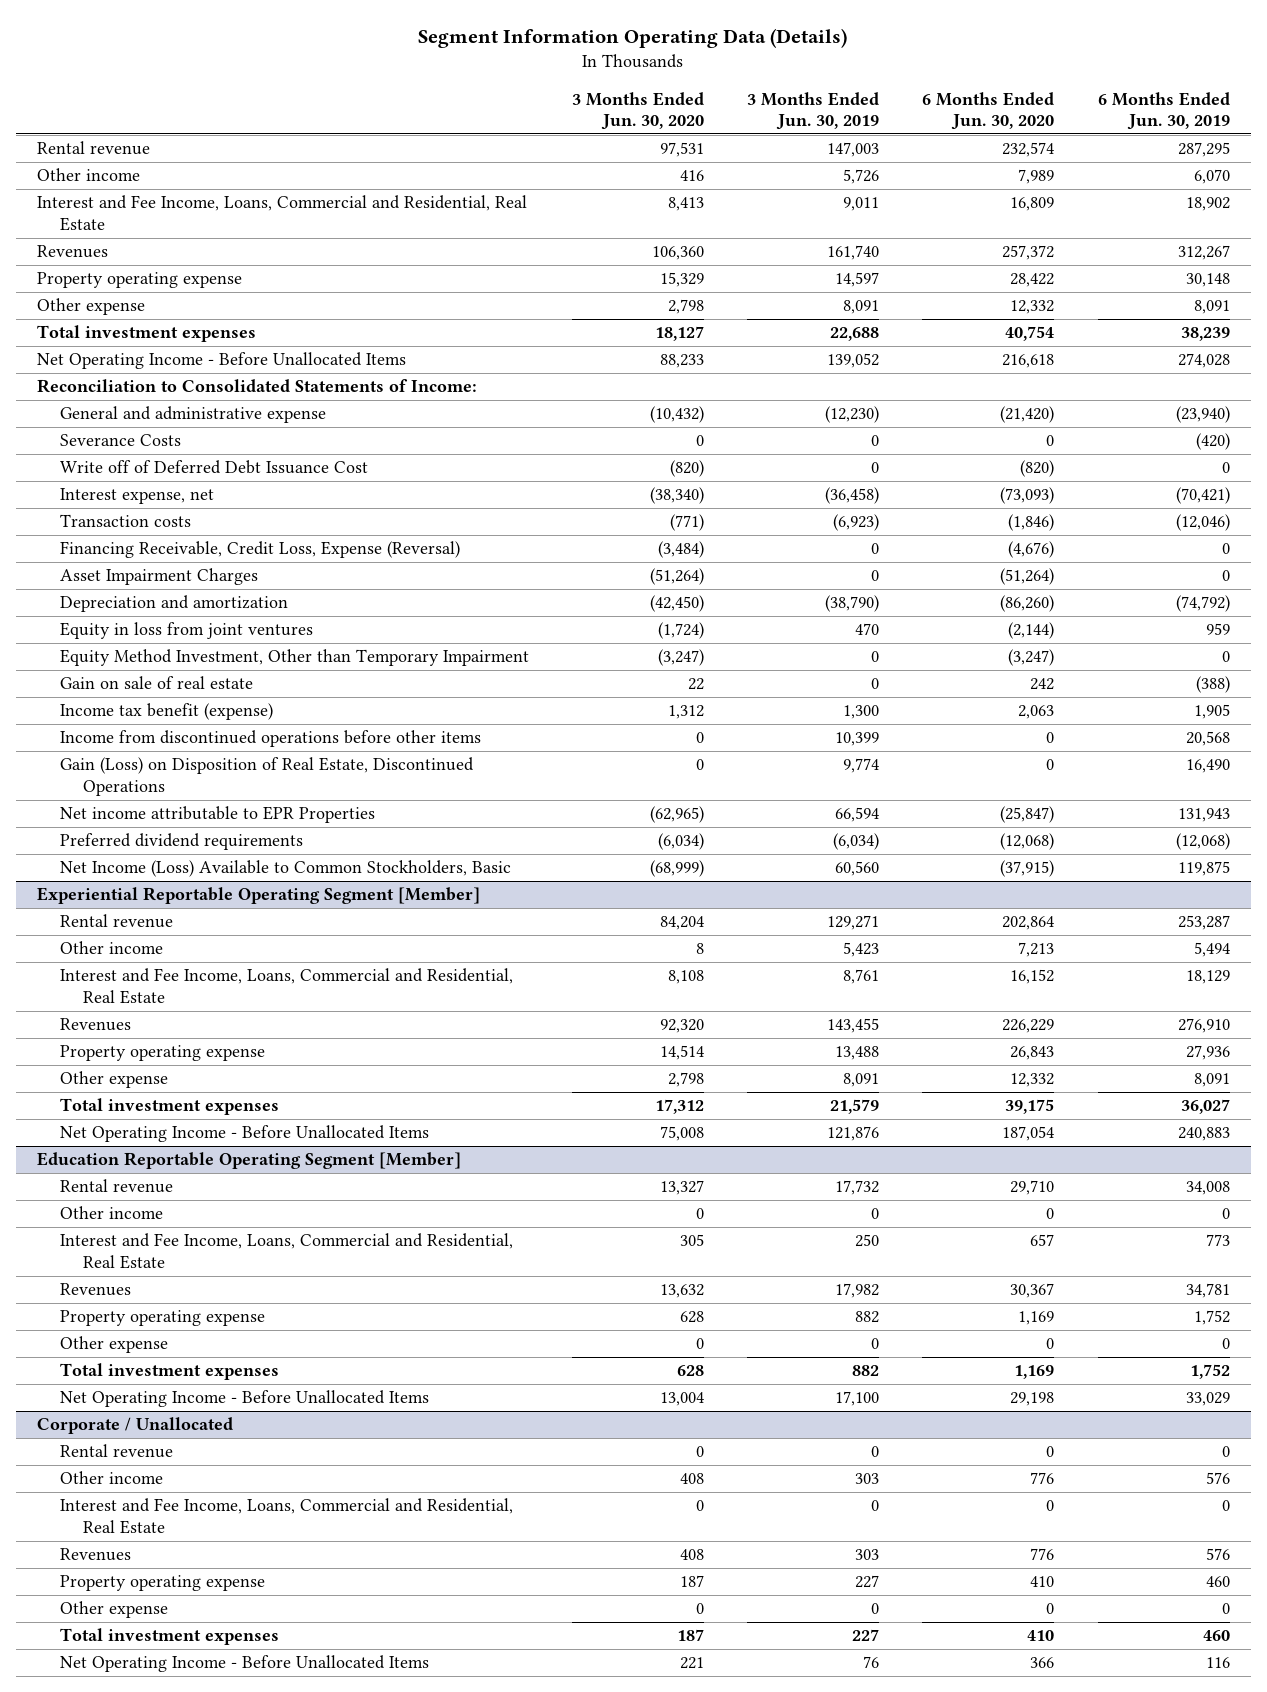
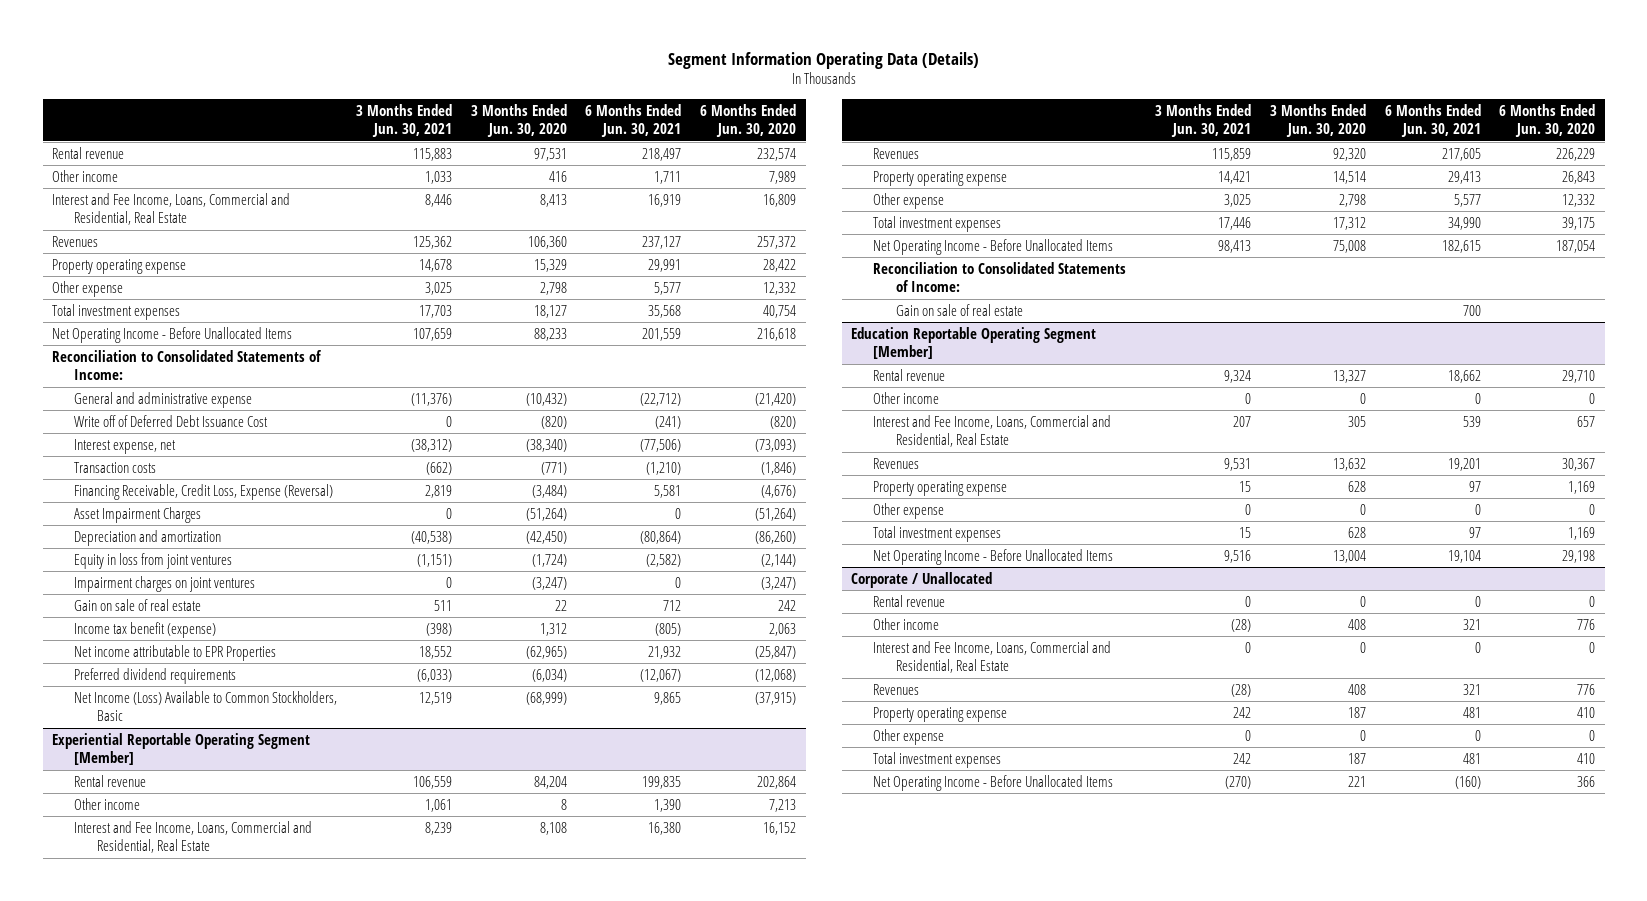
- | 3 Months Ended Jun. 30, 2020 | 3 Months Ended Jun. 30, 2019 | 6 Months Ended Jun. 30, 2020 | 6 Months Ended Jun. 30, 2019
+ | 3 Months Ended Jun. 30, 2021 | 3 Months Ended Jun. 30, 2020 | 6 Months Ended Jun. 30, 2021 | 6 Months Ended Jun. 30, 2020
- Severance Costs | 0 | 0 | 0 | (420)
- Equity Method Investment, Other than Temporary Impairment | (3,247) | 0 | (3,247) | 0
+ Impairment charges on joint ventures | 0 | (3,247) | 0 | (3,247)
- Income from discontinued operations before other items | 0 | 10,399 | 0 | 20,568
- Gain (Loss) on Disposition of Real Estate, Discontinued Operations | 0 | 9,774 | 0 | 16,490
@ Experiential Reportable Operating Segment [Member]
+ Reconciliation to Consolidated Statements of Income:
+ Gain on sale of real estate | | | 700 |

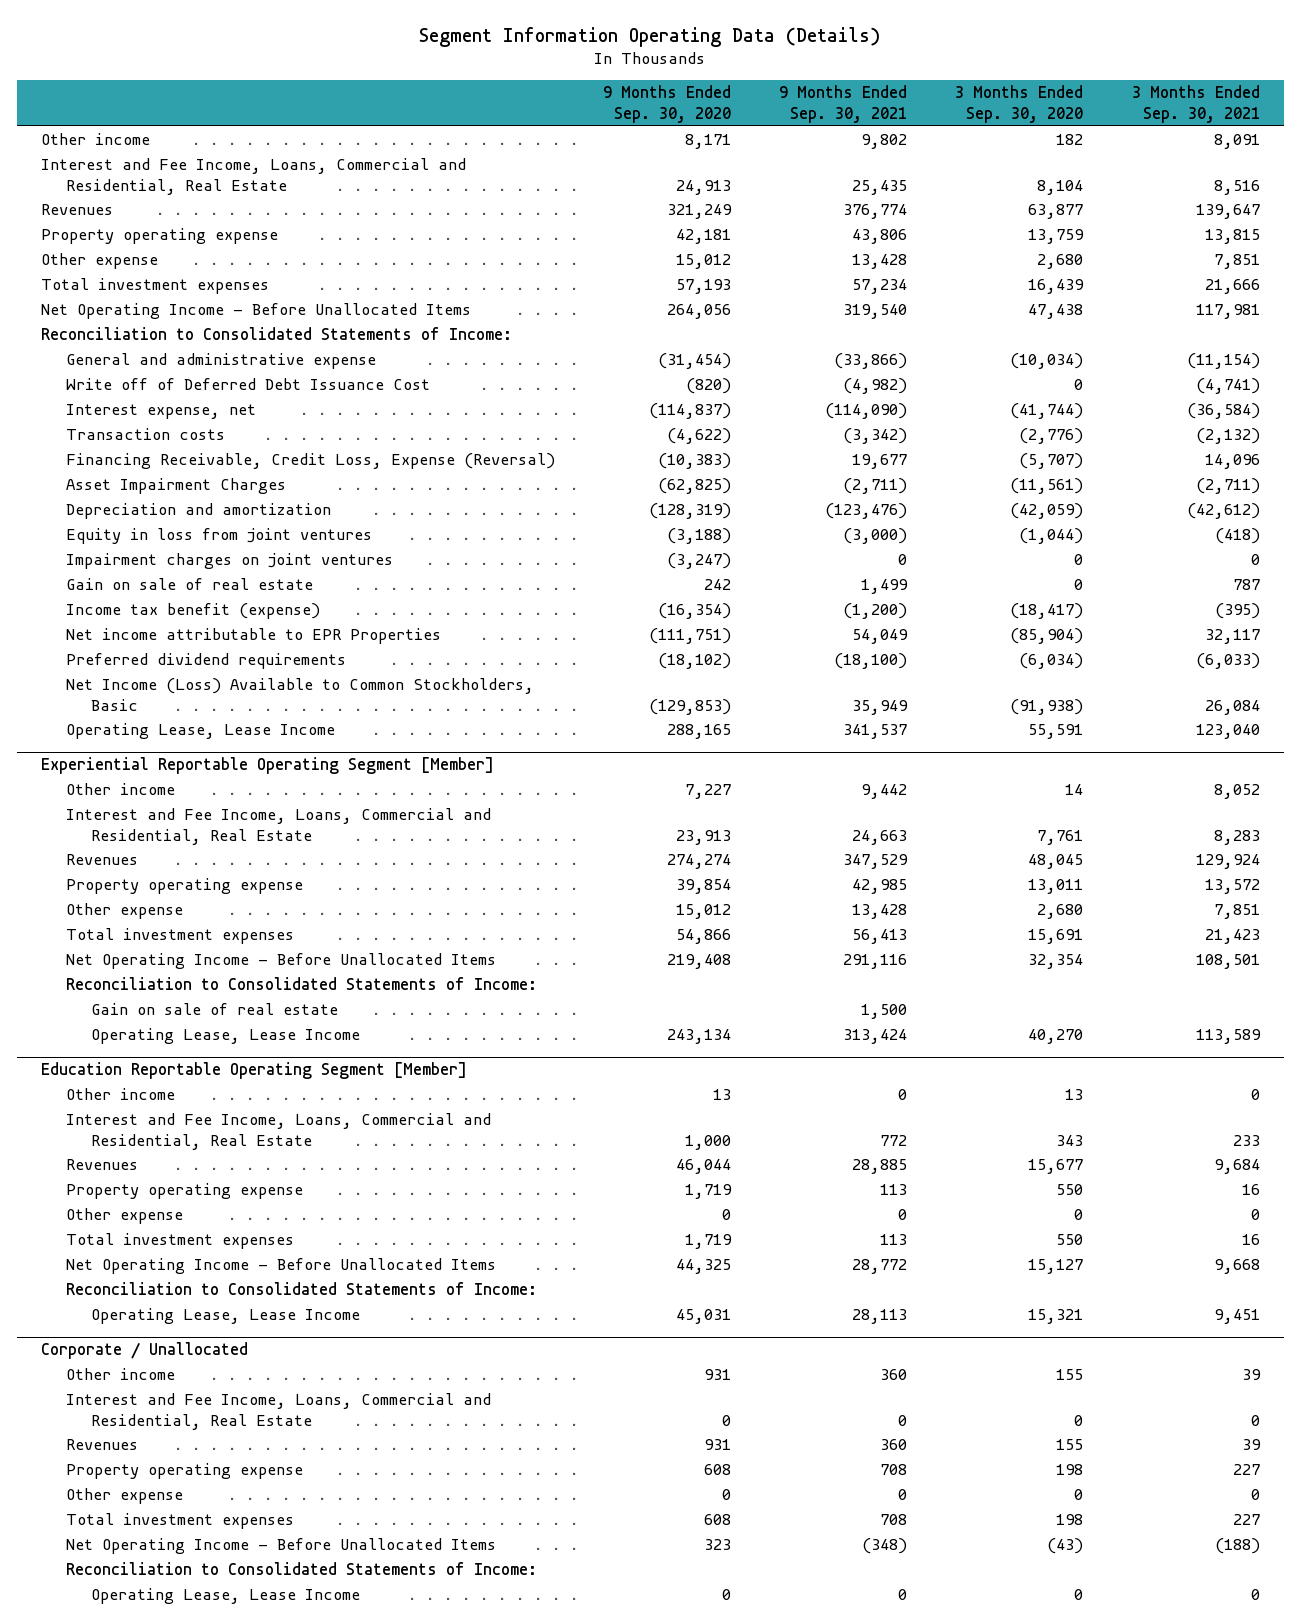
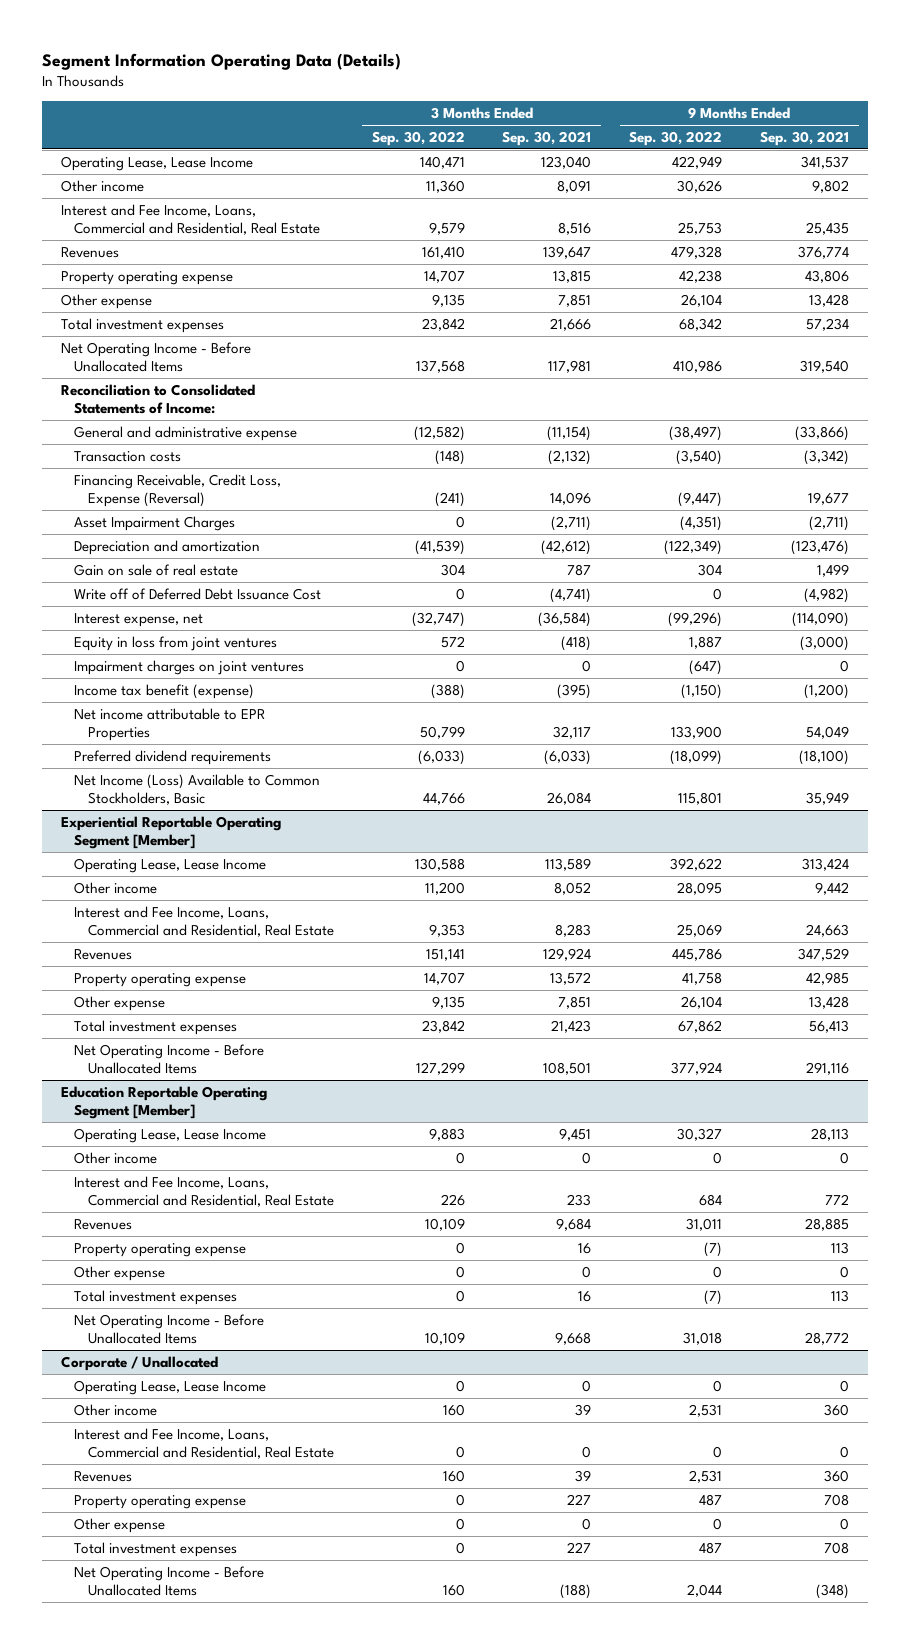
- | 9 Months Ended Sep. 30, 2020 | 9 Months Ended Sep. 30, 2021 | 3 Months Ended Sep. 30, 2020 | 3 Months Ended Sep. 30, 2021
+ | 3 Months Ended Sep. 30, 2022 | 3 Months Ended Sep. 30, 2021 | 9 Months Ended Sep. 30, 2022 | 9 Months Ended Sep. 30, 2021
moved up: Operating Lease, Lease Income | 140,471 | 123,040 | 422,949 | 341,537
moved up: Gain on sale of real estate | 304 | 787 | 304 | 1,499
moved down: Write off of Deferred Debt Issuance Cost | 0 | (4,741) | 0 | (4,982)
moved down: Interest expense, net | (32,747) | (36,584) | (99,296) | (114,090)
@ Experiential Reportable Operating Segment [Member]
moved up: Operating Lease, Lease Income | 130,588 | 113,589 | 392,622 | 313,424
- Reconciliation to Consolidated Statements of Income:
- Gain on sale of real estate | | 1,500 | |
@ Education Reportable Operating Segment [Member]
moved up: Operating Lease, Lease Income | 9,883 | 9,451 | 30,327 | 28,113
- Reconciliation to Consolidated Statements of Income:
@ Corporate / Unallocated
moved up: Operating Lease, Lease Income | 0 | 0 | 0 | 0
- Reconciliation to Consolidated Statements of Income:

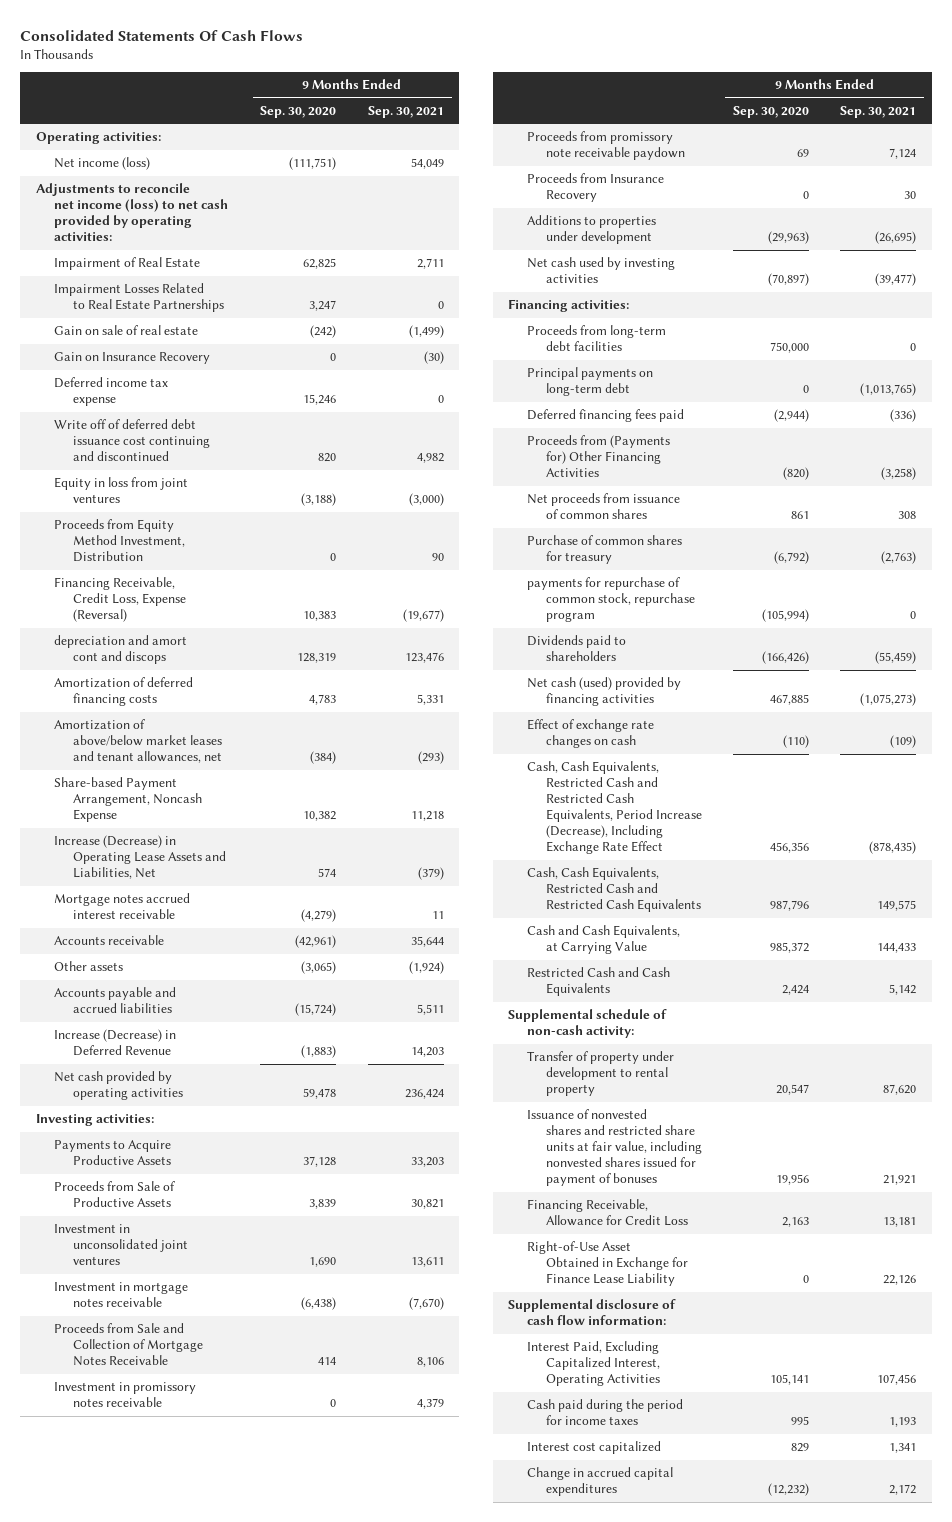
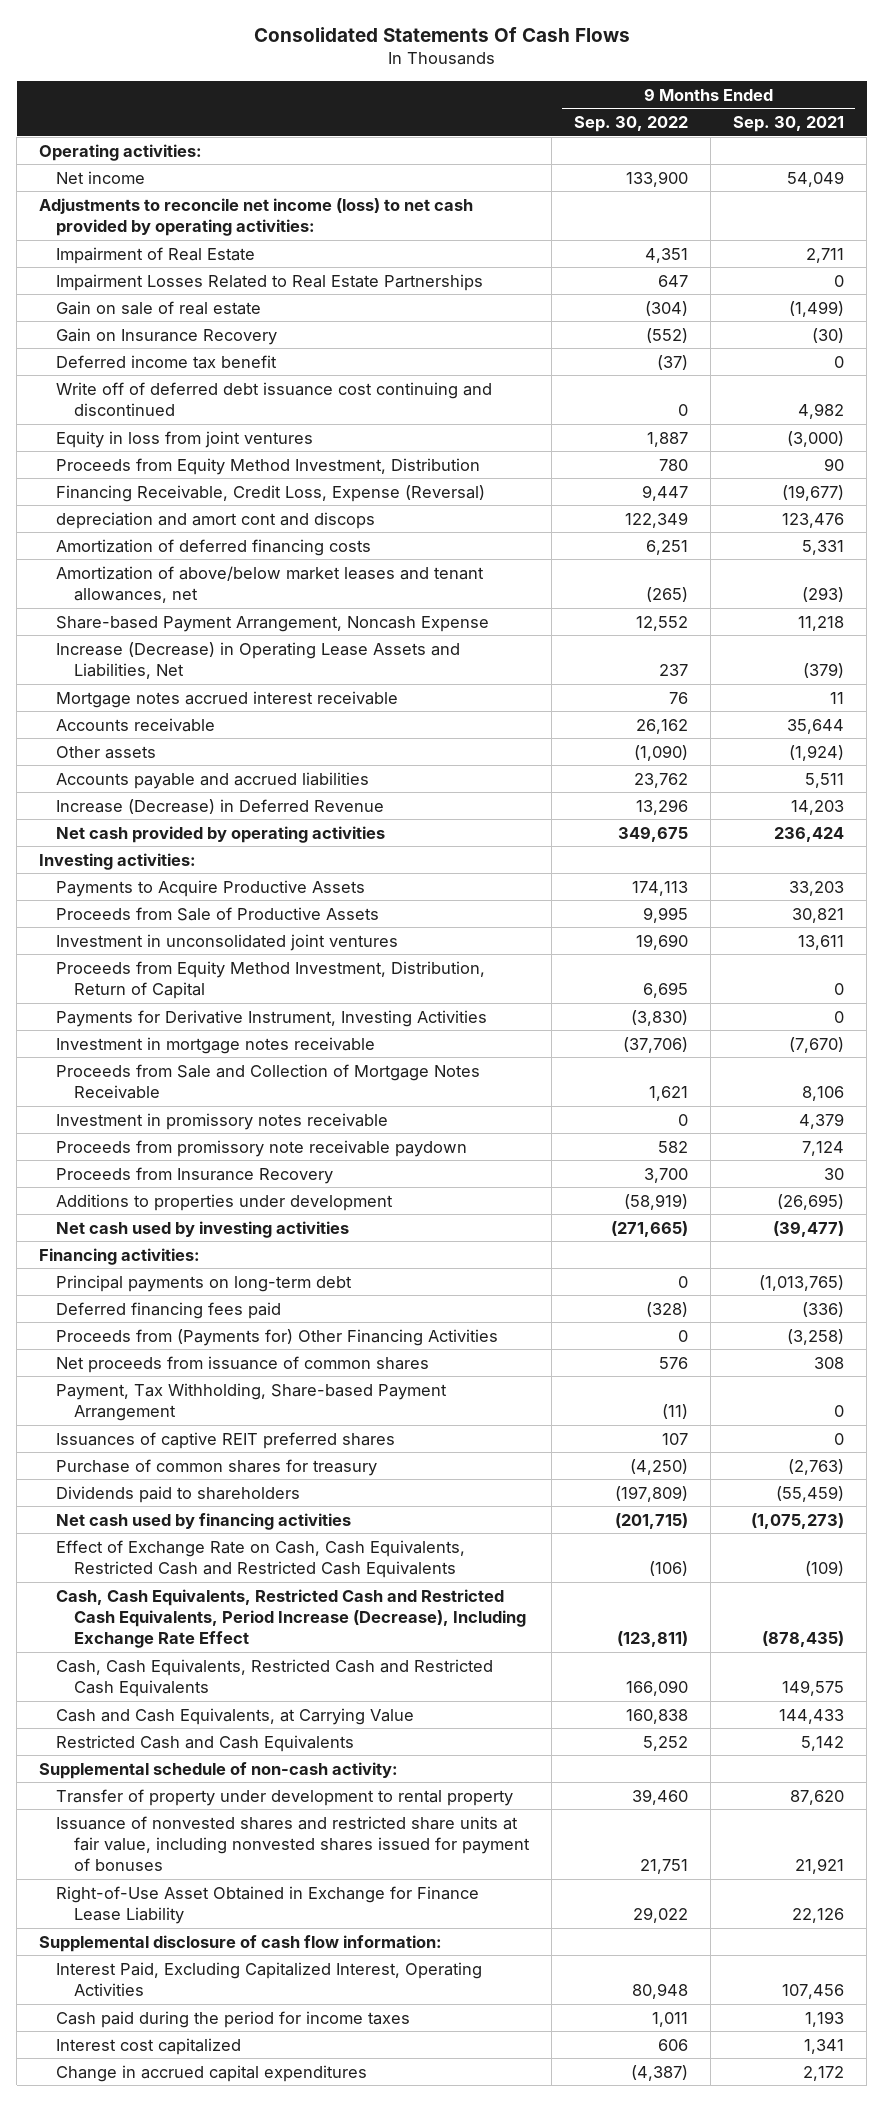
- | 9 Months Ended Sep. 30, 2020 | 9 Months Ended Sep. 30, 2021
+ | 9 Months Ended Sep. 30, 2022 | 9 Months Ended Sep. 30, 2021
- Net income (loss) | (111,751) | 54,049
+ Net income | 133,900 | 54,049
- Deferred income tax expense | 15,246 | 0
+ Deferred income tax benefit | (37) | 0
+ Proceeds from Equity Method Investment, Distribution, Return of Capital | 6,695 | 0
+ Payments for Derivative Instrument, Investing Activities | (3,830) | 0
- Proceeds from long-term debt facilities | 750,000 | 0
+ Payment, Tax Withholding, Share-based Payment Arrangement | (11) | 0
+ Issuances of captive REIT preferred shares | 107 | 0
- payments for repurchase of common stock, repurchase program | (105,994) | 0
- Net cash (used) provided by financing activities | 467,885 | (1,075,273)
- Effect of exchange rate changes on cash | (110) | (109)
+ Net cash used by financing activities | (201,715) | (1,075,273)
+ Effect of Exchange Rate on Cash, Cash Equivalents, Restricted Cash and Restricted Cash Equivalents | (106) | (109)
- Financing Receivable, Allowance for Credit Loss | 2,163 | 13,181

